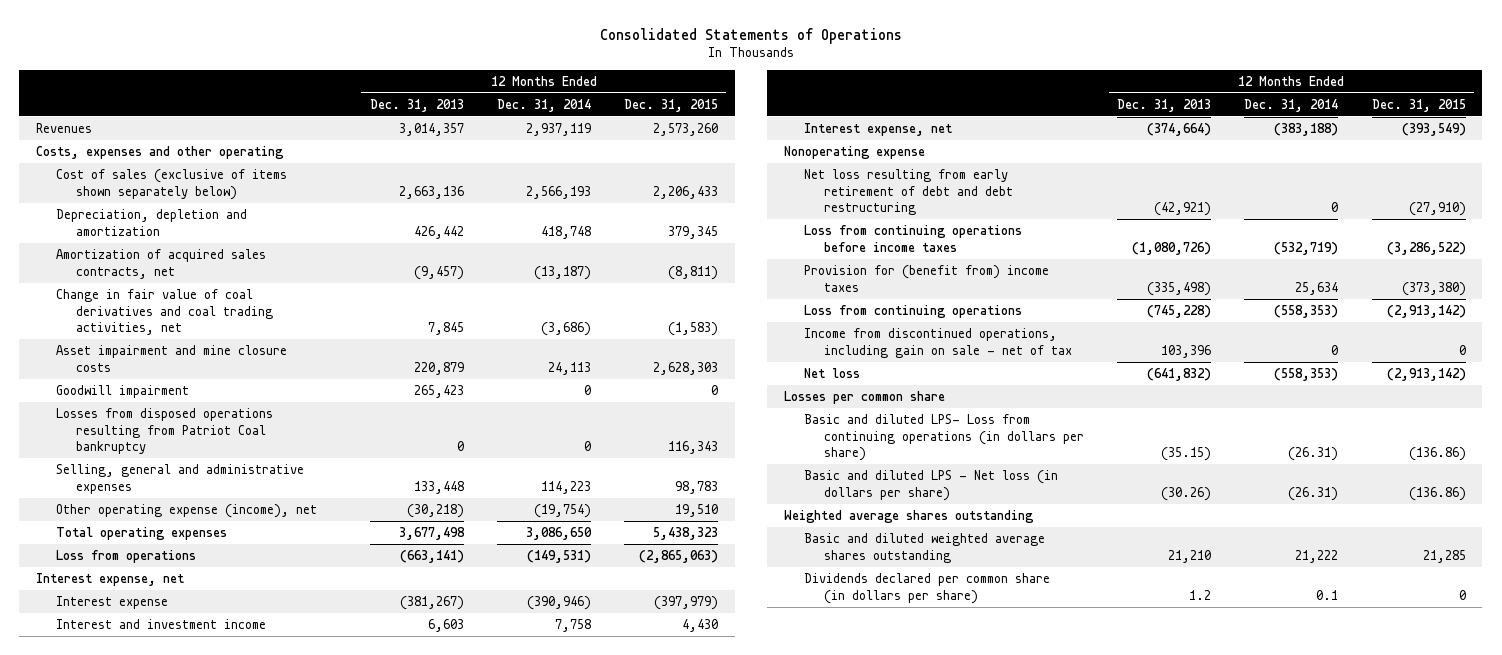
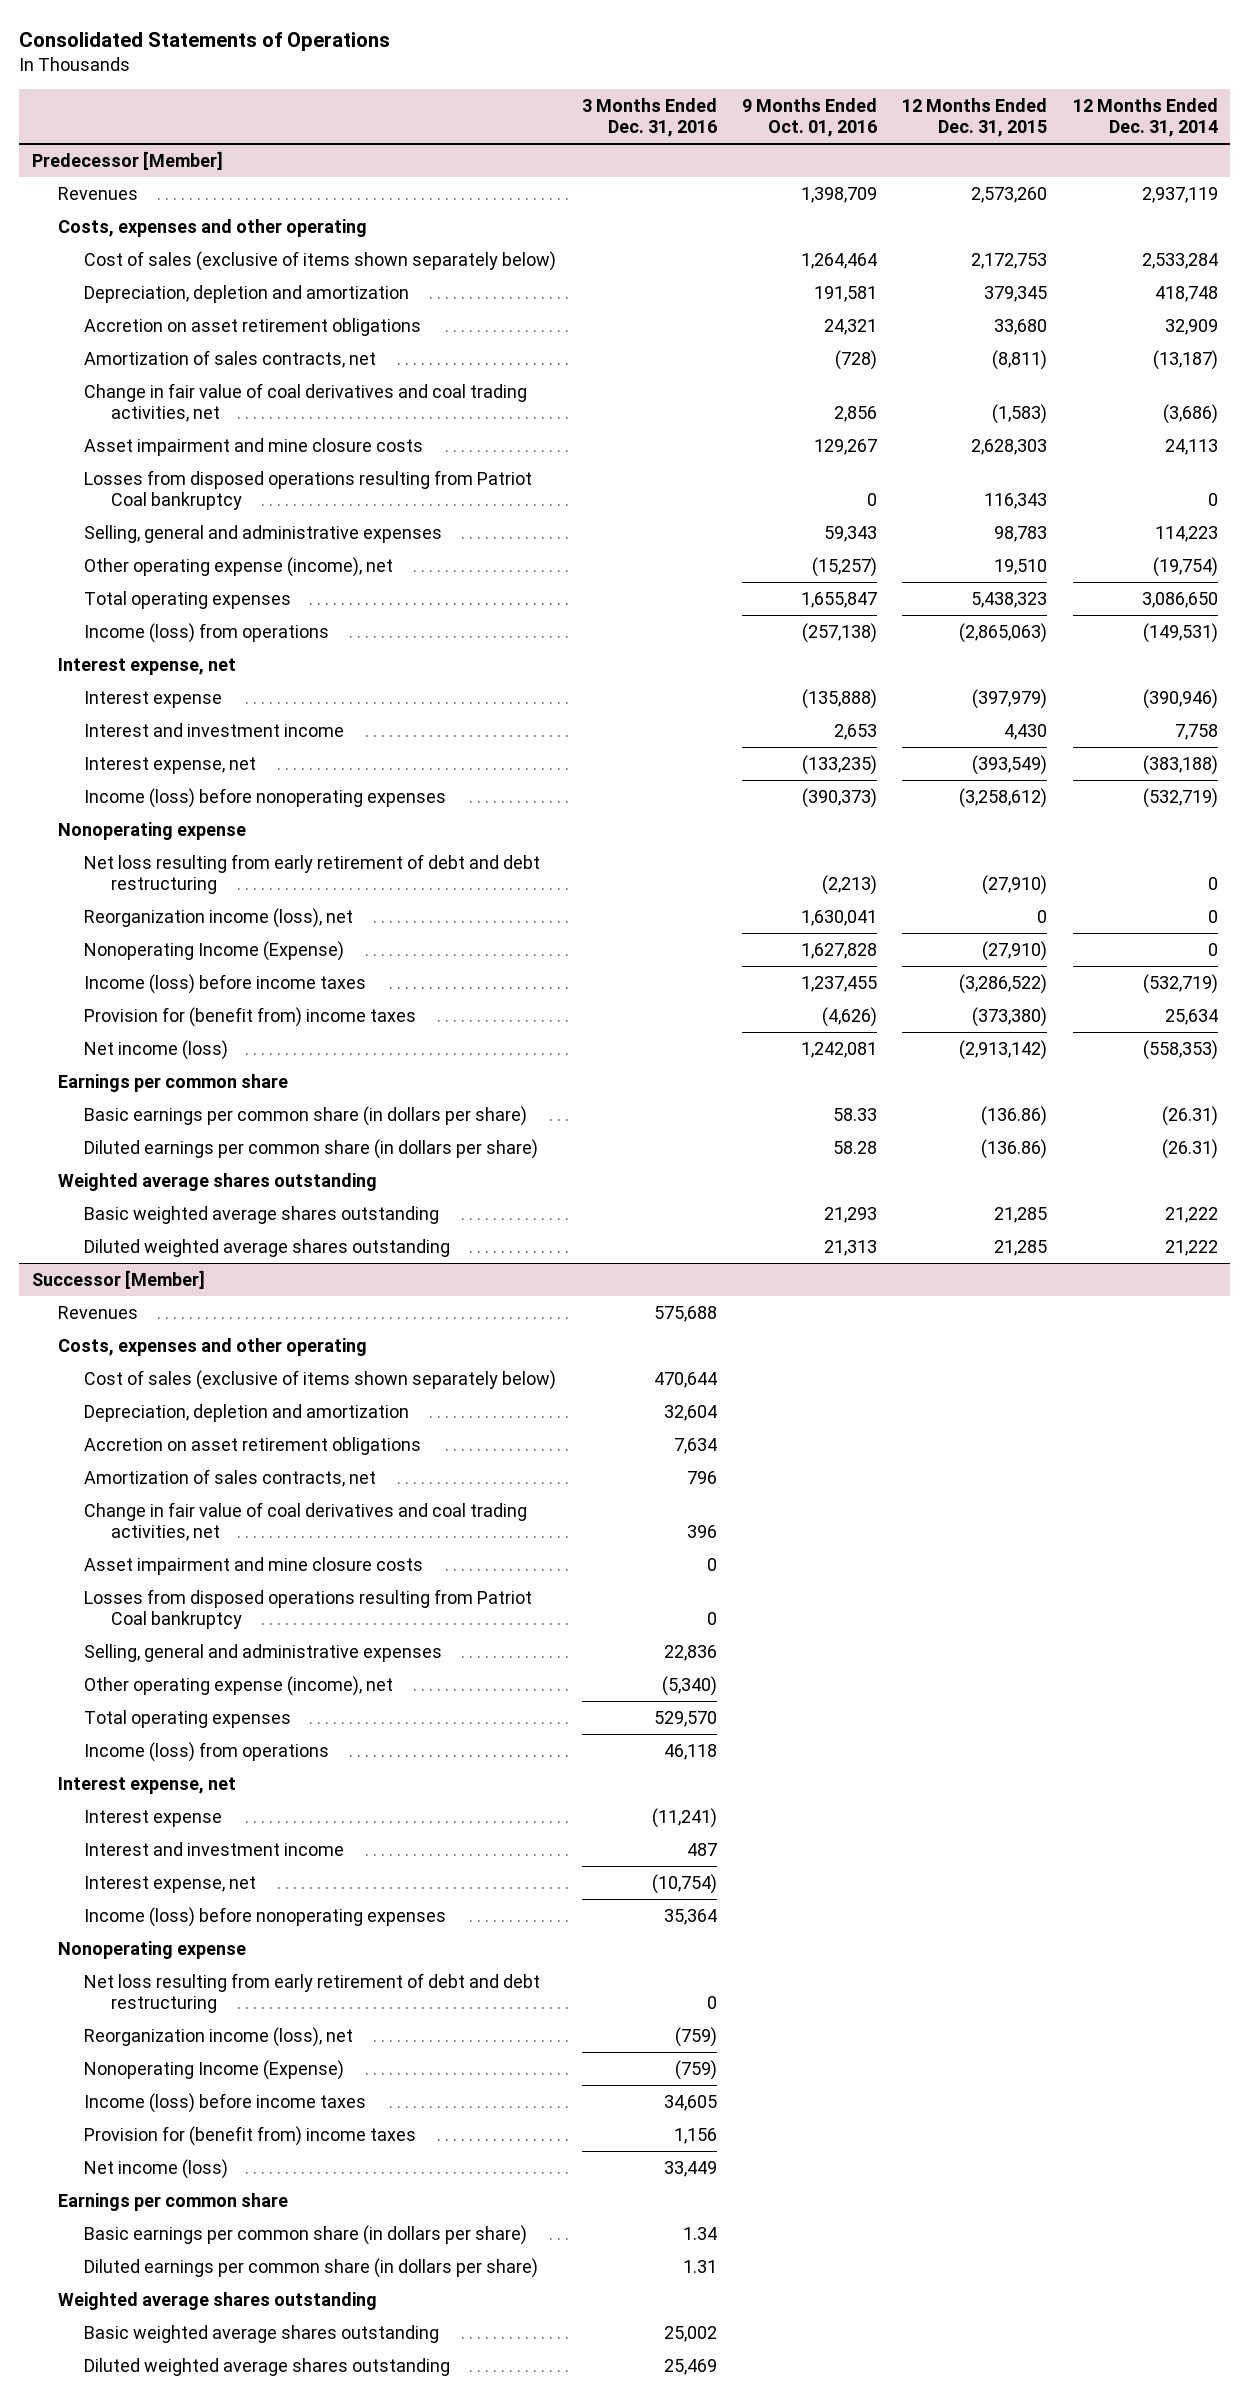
- | 12 Months Ended Dec. 31, 2013 | 12 Months Ended Dec. 31, 2014 | 12 Months Ended Dec. 31, 2015
+ | 3 Months Ended Dec. 31, 2016 | 9 Months Ended Oct. 01, 2016 | 12 Months Ended Dec. 31, 2015 | 12 Months Ended Dec. 31, 2014
+ Predecessor [Member]
- Cost of sales (exclusive of items shown separately below) | 2,663,136 | 2,566,193 | 2,206,433
+ Cost of sales (exclusive of items shown separately below) | | 1,264,464 | 2,172,753 | 2,533,284
- Amortization of acquired sales contracts, net | (9,457) | (13,187) | (8,811)
+ Accretion on asset retirement obligations | | 24,321 | 33,680 | 32,909
+ Amortization of sales contracts, net | | (728) | (8,811) | (13,187)
- Goodwill impairment | 265,423 | 0 | 0
- Loss from operations | (663,141) | (149,531) | (2,865,063)
+ Income (loss) from operations | | (257,138) | (2,865,063) | (149,531)
+ Income (loss) before nonoperating expenses | | (390,373) | (3,258,612) | (532,719)
- Loss from continuing operations before income taxes | (1,080,726) | (532,719) | (3,286,522)
+ Reorganization income (loss), net | | 1,630,041 | 0 | 0
+ Nonoperating Income (Expense) | | 1,627,828 | (27,910) | 0
+ Income (loss) before income taxes | | 1,237,455 | (3,286,522) | (532,719)
- Loss from continuing operations | (745,228) | (558,353) | (2,913,142)
- Income from discontinued operations, including gain on sale - net of tax | 103,396 | 0 | 0
- Net loss | (641,832) | (558,353) | (2,913,142)
- Losses per common share
- Basic and diluted LPS- Loss from continuing operations (in dollars per share) | (35.15) | (26.31) | (136.86)
- Basic and diluted LPS - Net loss (in dollars per share) | (30.26) | (26.31) | (136.86)
+ Net income (loss) | | 1,242,081 | (2,913,142) | (558,353)
+ Earnings per common share
+ Basic earnings per common share (in dollars per share) | | 58.33 | (136.86) | (26.31)
+ Diluted earnings per common share (in dollars per share) | | 58.28 | (136.86) | (26.31)
- Basic and diluted weighted average shares outstanding | 21,210 | 21,222 | 21,285
- Dividends declared per common share (in dollars per share) | 1.2 | 0.1 | 0
+ Basic weighted average shares outstanding | | 21,293 | 21,285 | 21,222
+ Diluted weighted average shares outstanding | | 21,313 | 21,285 | 21,222
+ Successor [Member]
+ Revenues | 575,688 | | |
+ Costs, expenses and other operating
+ Cost of sales (exclusive of items shown separately below) | 470,644 | | |
+ Depreciation, depletion and amortization | 32,604 | | |
+ Accretion on asset retirement obligations | 7,634 | | |
+ Amortization of sales contracts, net | 796 | | |
+ Change in fair value of coal derivatives and coal trading activities, net | 396 | | |
+ Asset impairment and mine closure costs | 0 | | |
+ Losses from disposed operations resulting from Patriot Coal bankruptcy | 0 | | |
+ Selling, general and administrative expenses | 22,836 | | |
+ Other operating expense (income), net | (5,340) | | |
+ Total operating expenses | 529,570 | | |
+ Income (loss) from operations | 46,118 | | |
+ Interest expense, net
+ Interest expense | (11,241) | | |
+ Interest and investment income | 487 | | |
+ Interest expense, net | (10,754) | | |
+ Income (loss) before nonoperating expenses | 35,364 | | |
+ Nonoperating expense
+ Net loss resulting from early retirement of debt and debt restructuring | 0 | | |
+ Reorganization income (loss), net | (759) | | |
+ Nonoperating Income (Expense) | (759) | | |
+ Income (loss) before income taxes | 34,605 | | |
+ Provision for (benefit from) income taxes | 1,156 | | |
+ Net income (loss) | 33,449 | | |
+ Earnings per common share
+ Basic earnings per common share (in dollars per share) | 1.34 | | |
+ Diluted earnings per common share (in dollars per share) | 1.31 | | |
+ Weighted average shares outstanding
+ Basic weighted average shares outstanding | 25,002 | | |
+ Diluted weighted average shares outstanding | 25,469 | | |

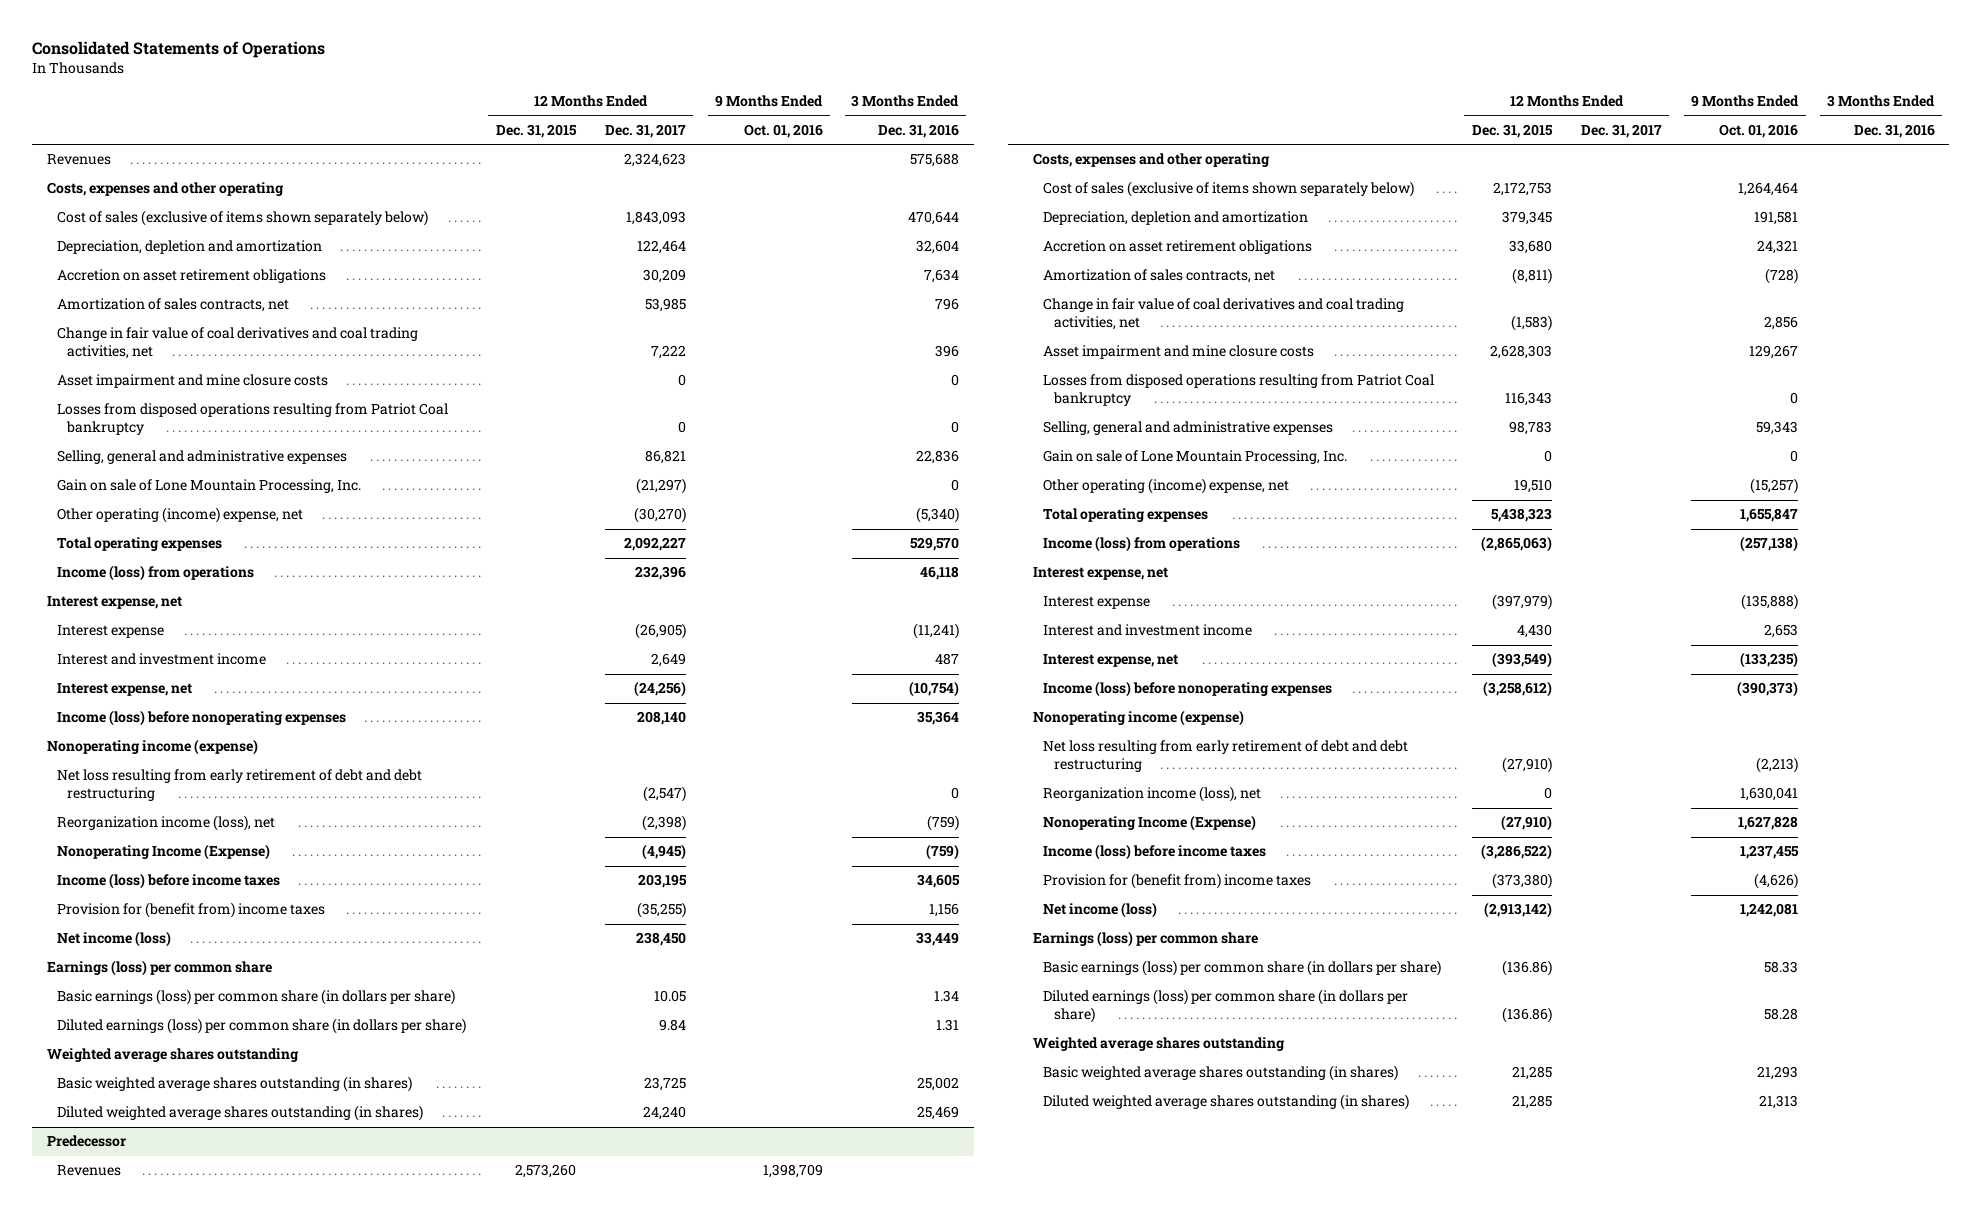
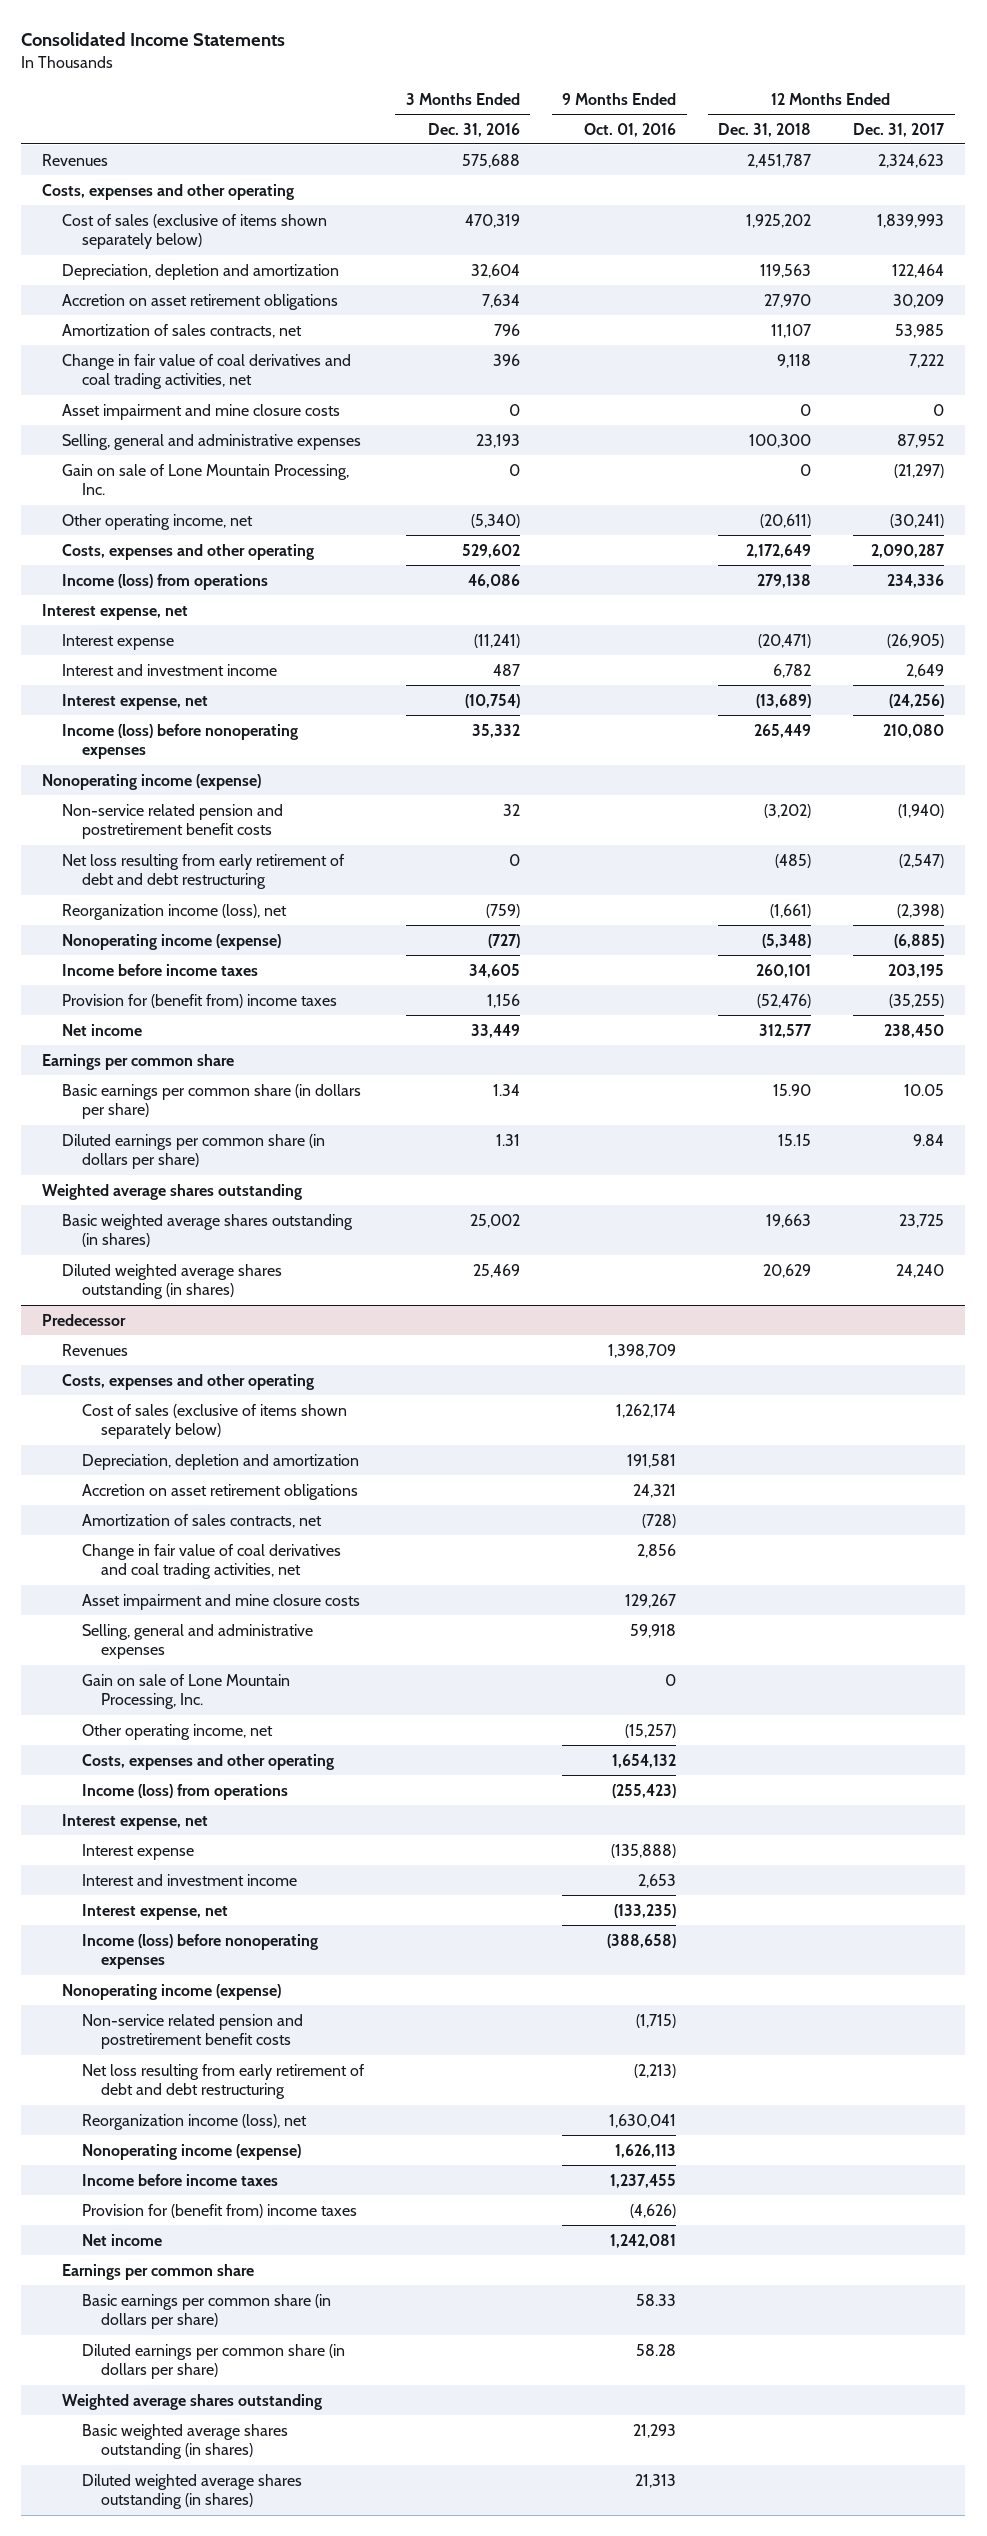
- Consolidated Statements of Operations
+ Consolidated Income Statements
- | 12 Months Ended Dec. 31, 2015 | 12 Months Ended Dec. 31, 2017 | 9 Months Ended Oct. 01, 2016 | 3 Months Ended Dec. 31, 2016
+ | 3 Months Ended Dec. 31, 2016 | 9 Months Ended Oct. 01, 2016 | 12 Months Ended Dec. 31, 2018 | 12 Months Ended Dec. 31, 2017
- Cost of sales (exclusive of items shown separately below) | | 1,843,093 | | 470,644
+ Cost of sales (exclusive of items shown separately below) | 470,319 | | 1,925,202 | 1,839,993
- Losses from disposed operations resulting from Patriot Coal bankruptcy | | 0 | | 0
- Selling, general and administrative expenses | | 86,821 | | 22,836
+ Selling, general and administrative expenses | 23,193 | | 100,300 | 87,952
- Other operating (income) expense, net | | (30,270) | | (5,340)
- Total operating expenses | | 2,092,227 | | 529,570
- Income (loss) from operations | | 232,396 | | 46,118
+ Other operating income, net | (5,340) | | (20,611) | (30,241)
+ Costs, expenses and other operating | 529,602 | | 2,172,649 | 2,090,287
+ Income (loss) from operations | 46,086 | | 279,138 | 234,336
- Income (loss) before nonoperating expenses | | 208,140 | | 35,364
+ Income (loss) before nonoperating expenses | 35,332 | | 265,449 | 210,080
+ Non-service related pension and postretirement benefit costs | 32 | | (3,202) | (1,940)
- Nonoperating Income (Expense) | | (4,945) | | (759)
- Income (loss) before income taxes | | 203,195 | | 34,605
+ Nonoperating income (expense) | (727) | | (5,348) | (6,885)
+ Income before income taxes | 34,605 | | 260,101 | 203,195
- Net income (loss) | | 238,450 | | 33,449
- Earnings (loss) per common share
- Basic earnings (loss) per common share (in dollars per share) | | 10.05 | | 1.34
- Diluted earnings (loss) per common share (in dollars per share) | | 9.84 | | 1.31
+ Net income | 33,449 | | 312,577 | 238,450
+ Earnings per common share
+ Basic earnings per common share (in dollars per share) | 1.34 | | 15.90 | 10.05
+ Diluted earnings per common share (in dollars per share) | 1.31 | | 15.15 | 9.84
@ Predecessor
- Cost of sales (exclusive of items shown separately below) | 2,172,753 | | 1,264,464 |
+ Cost of sales (exclusive of items shown separately below) | | 1,262,174 | |
- Losses from disposed operations resulting from Patriot Coal bankruptcy | 116,343 | | 0 |
- Selling, general and administrative expenses | 98,783 | | 59,343 |
+ Selling, general and administrative expenses | | 59,918 | |
- Other operating (income) expense, net | 19,510 | | (15,257) |
- Total operating expenses | 5,438,323 | | 1,655,847 |
- Income (loss) from operations | (2,865,063) | | (257,138) |
+ Other operating income, net | | (15,257) | |
+ Costs, expenses and other operating | | 1,654,132 | |
+ Income (loss) from operations | | (255,423) | |
- Income (loss) before nonoperating expenses | (3,258,612) | | (390,373) |
+ Income (loss) before nonoperating expenses | | (388,658) | |
+ Non-service related pension and postretirement benefit costs | | (1,715) | |
- Nonoperating Income (Expense) | (27,910) | | 1,627,828 |
- Income (loss) before income taxes | (3,286,522) | | 1,237,455 |
+ Nonoperating income (expense) | | 1,626,113 | |
+ Income before income taxes | | 1,237,455 | |
- Net income (loss) | (2,913,142) | | 1,242,081 |
- Earnings (loss) per common share
- Basic earnings (loss) per common share (in dollars per share) | (136.86) | | 58.33 |
- Diluted earnings (loss) per common share (in dollars per share) | (136.86) | | 58.28 |
+ Net income | | 1,242,081 | |
+ Earnings per common share
+ Basic earnings per common share (in dollars per share) | | 58.33 | |
+ Diluted earnings per common share (in dollars per share) | | 58.28 | |

